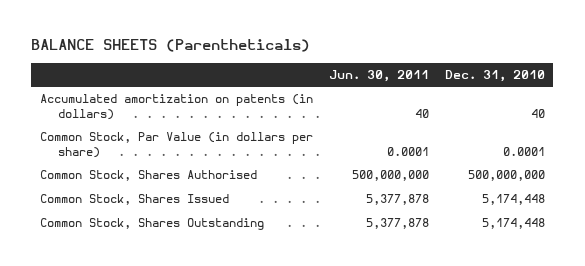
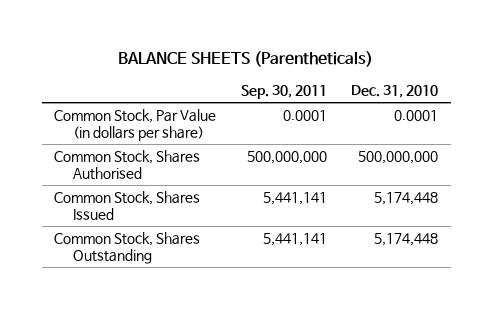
- | Jun. 30, 2011 | Dec. 31, 2010
+ | Sep. 30, 2011 | Dec. 31, 2010
- Accumulated amortization on patents (in dollars) | 40 | 40

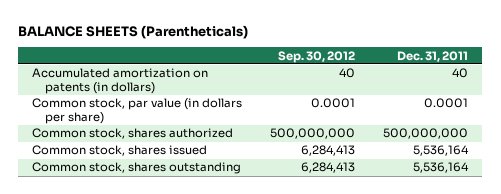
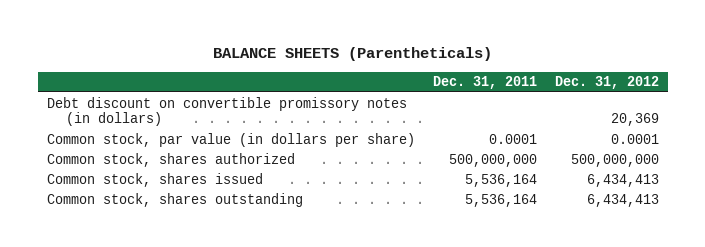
- | Sep. 30, 2012 | Dec. 31, 2011
+ | Dec. 31, 2011 | Dec. 31, 2012
- Accumulated amortization on patents (in dollars) | 40 | 40
+ Debt discount on convertible promissory notes (in dollars) | | 20,369

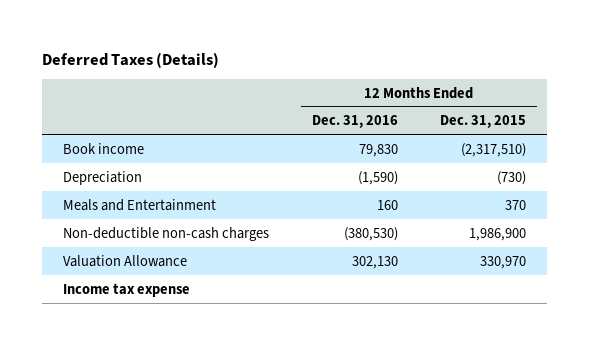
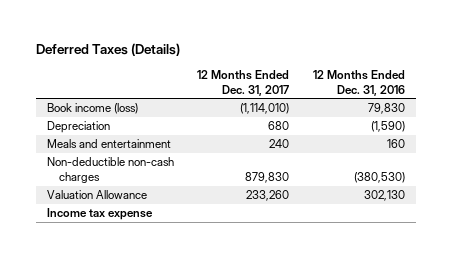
- | 12 Months Ended Dec. 31, 2016 | 12 Months Ended Dec. 31, 2015
+ | 12 Months Ended Dec. 31, 2017 | 12 Months Ended Dec. 31, 2016
- Book income | 79,830 | (2,317,510)
+ Book income (loss) | (1,114,010) | 79,830
- Meals and Entertainment | 160 | 370
+ Meals and entertainment | 240 | 160

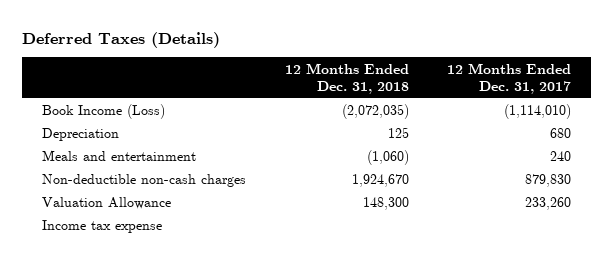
- | 12 Months Ended Dec. 31, 2017 | 12 Months Ended Dec. 31, 2016
+ | 12 Months Ended Dec. 31, 2018 | 12 Months Ended Dec. 31, 2017
- Book income (loss) | (1,114,010) | 79,830
+ Book Income (Loss) | (2,072,035) | (1,114,010)

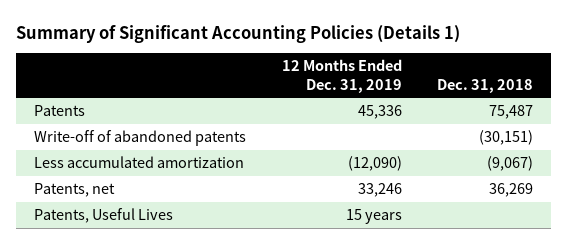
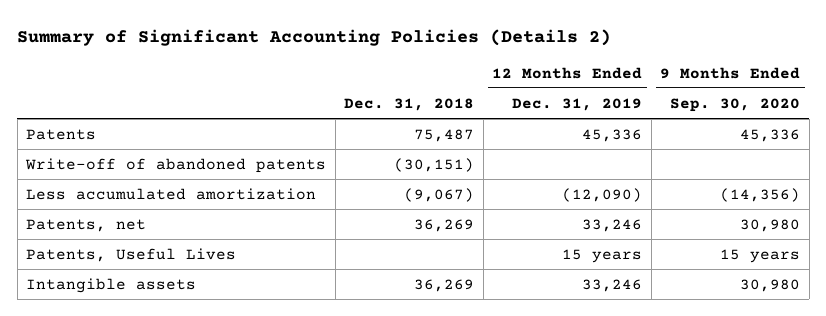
- Summary of Significant Accounting Policies (Details 1)
+ Summary of Significant Accounting Policies (Details 2)
- | 12 Months Ended Dec. 31, 2019 | Dec. 31, 2018
+ | Dec. 31, 2018 | 12 Months Ended Dec. 31, 2019 | 9 Months Ended Sep. 30, 2020
+ Intangible assets | 36,269 | 33,246 | 30,980

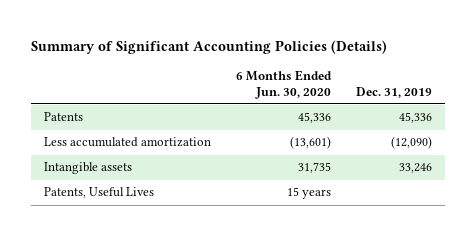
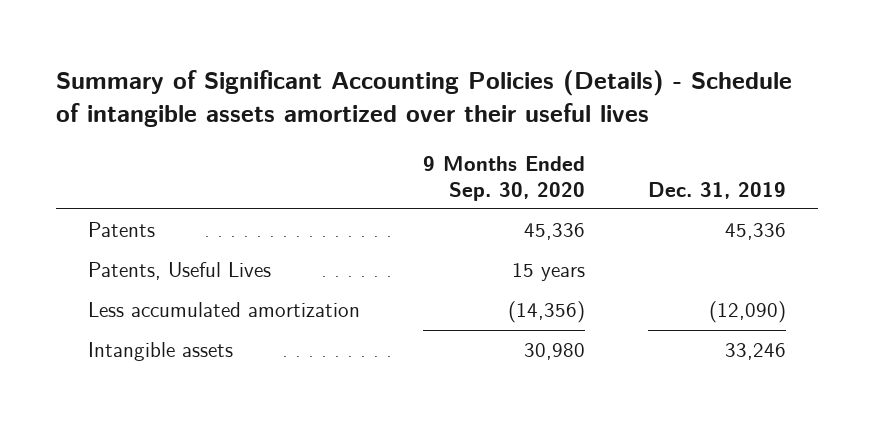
- Summary of Significant Accounting Policies (Details)
+ Summary of Significant Accounting Policies (Details) - Schedule of intangible assets amortized over their useful lives
- | 6 Months Ended Jun. 30, 2020 | Dec. 31, 2019
+ | 9 Months Ended Sep. 30, 2020 | Dec. 31, 2019
moved up: Patents, Useful Lives | 15 years |

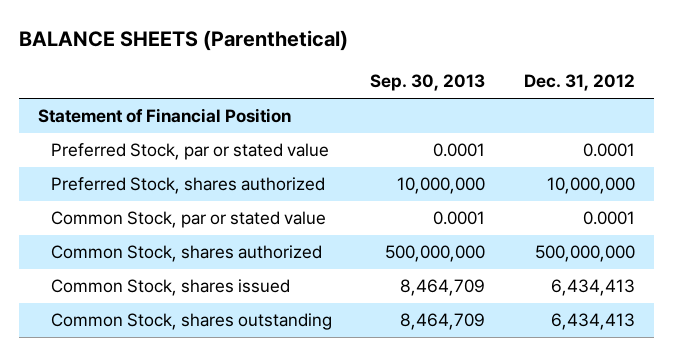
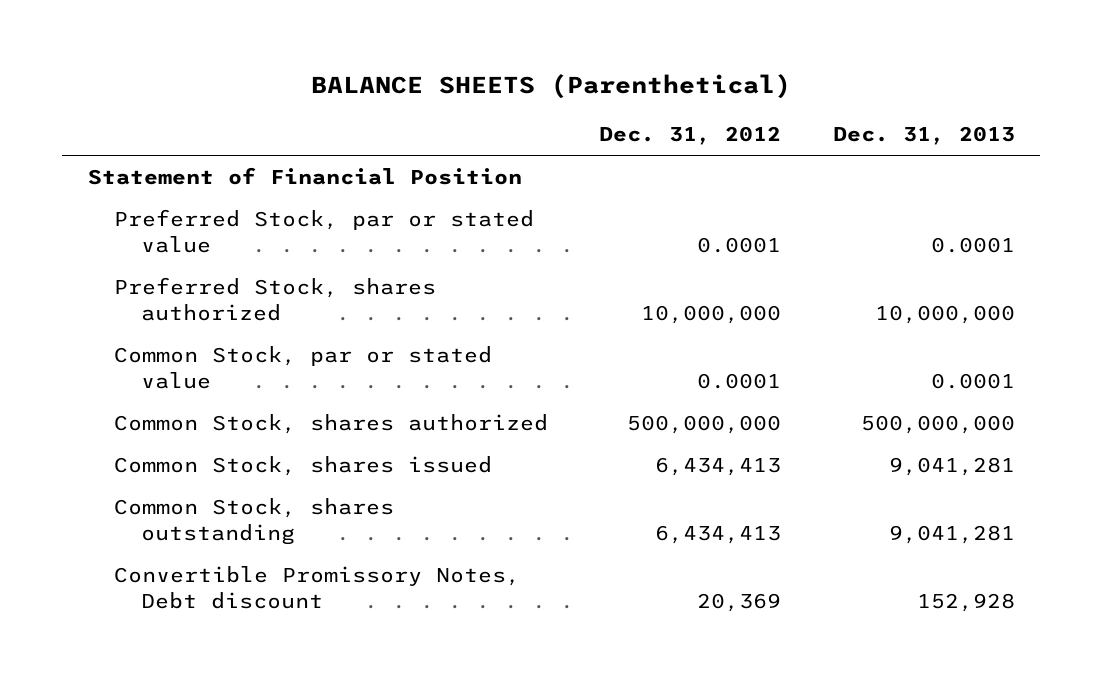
- | Sep. 30, 2013 | Dec. 31, 2012
+ | Dec. 31, 2012 | Dec. 31, 2013
+ Convertible Promissory Notes, Debt discount | 20,369 | 152,928

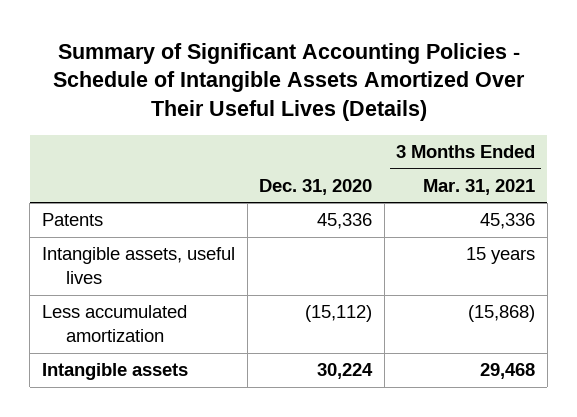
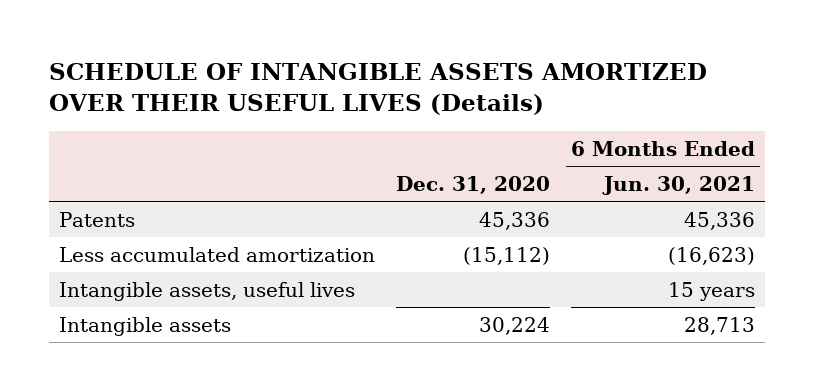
- Summary of Significant Accounting Policies - Schedule of Intangible Assets Amortized Over Their Useful Lives (Details)
+ SCHEDULE OF INTANGIBLE ASSETS AMORTIZED OVER THEIR USEFUL LIVES (Details)
- | Dec. 31, 2020 | 3 Months Ended Mar. 31, 2021
+ | Dec. 31, 2020 | 6 Months Ended Jun. 30, 2021
moved down: Intangible assets, useful lives | | 15 years

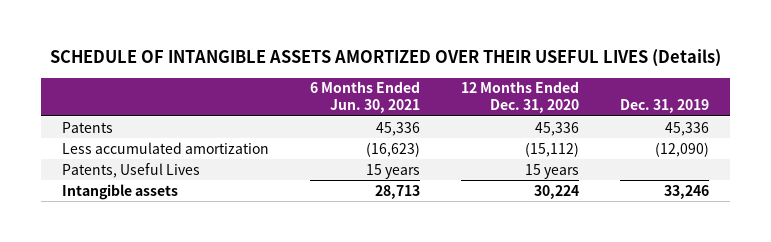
- | Dec. 31, 2020 | 6 Months Ended Jun. 30, 2021
+ | 6 Months Ended Jun. 30, 2021 | 12 Months Ended Dec. 31, 2020 | Dec. 31, 2019
- Intangible assets, useful lives | | 15 years
+ Patents, Useful Lives | 15 years | 15 years |

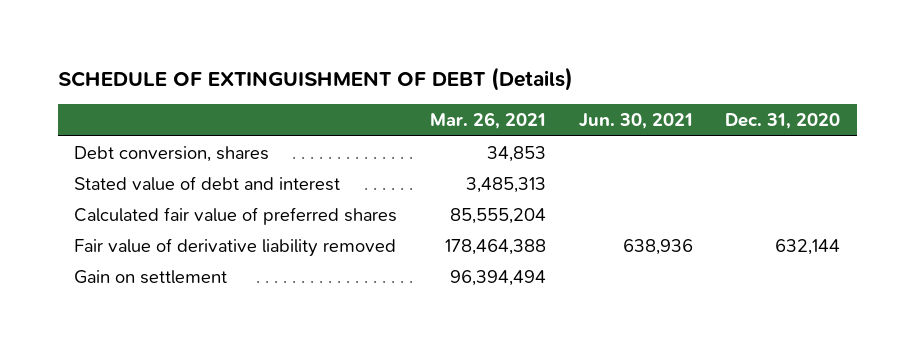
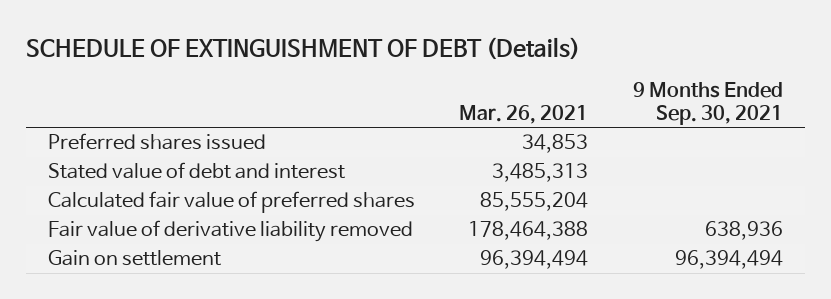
- | Mar. 26, 2021 | Jun. 30, 2021 | Dec. 31, 2020
+ | Mar. 26, 2021 | 9 Months Ended Sep. 30, 2021
- Debt conversion, shares | 34,853 | |
+ Preferred shares issued | 34,853 |

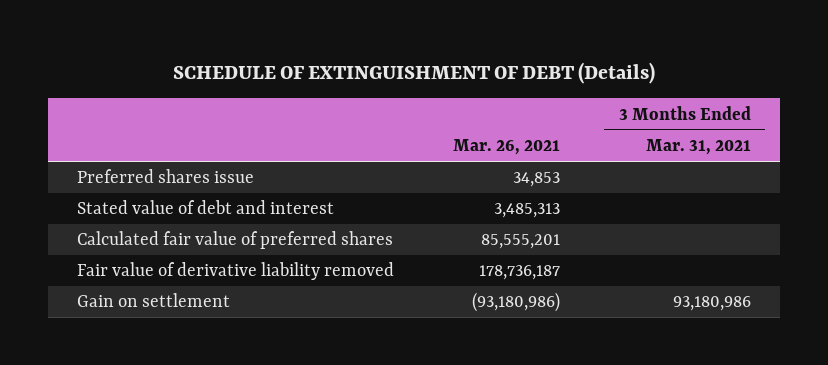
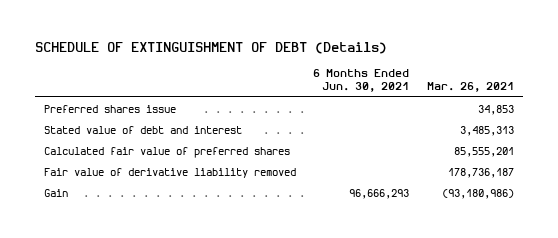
- | Mar. 26, 2021 | 3 Months Ended Mar. 31, 2021
+ | 6 Months Ended Jun. 30, 2021 | Mar. 26, 2021
- Gain on settlement | (93,180,986) | 93,180,986
+ Gain | 96,666,293 | (93,180,986)

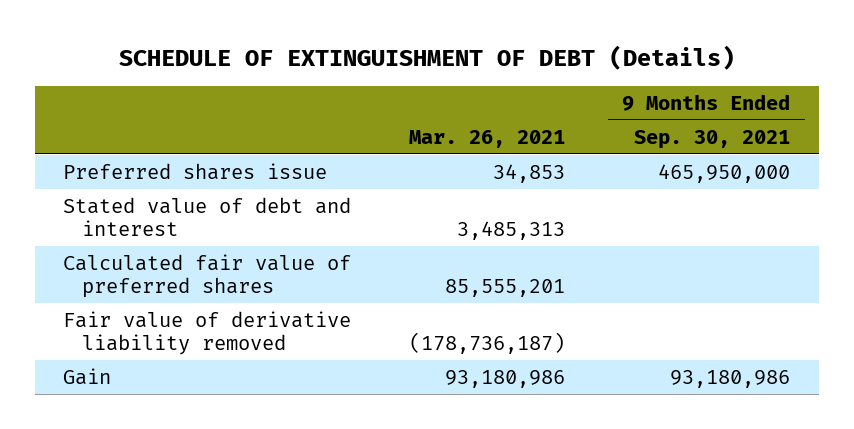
- | 6 Months Ended Jun. 30, 2021 | Mar. 26, 2021
+ | Mar. 26, 2021 | 9 Months Ended Sep. 30, 2021
- Fair value of derivative liability removed | | 178,736,187
- Gain | 96,666,293 | (93,180,986)
+ Fair value of derivative liability removed | (178,736,187) |
+ Gain | 93,180,986 | 93,180,986

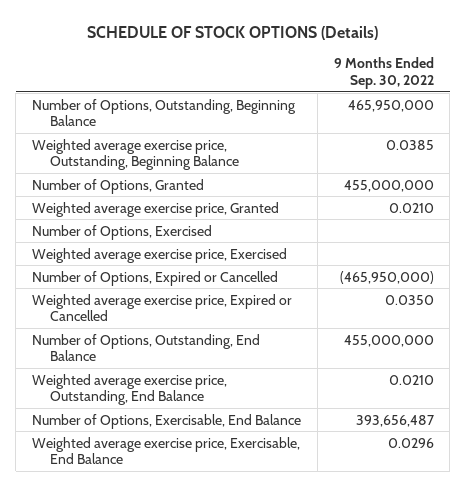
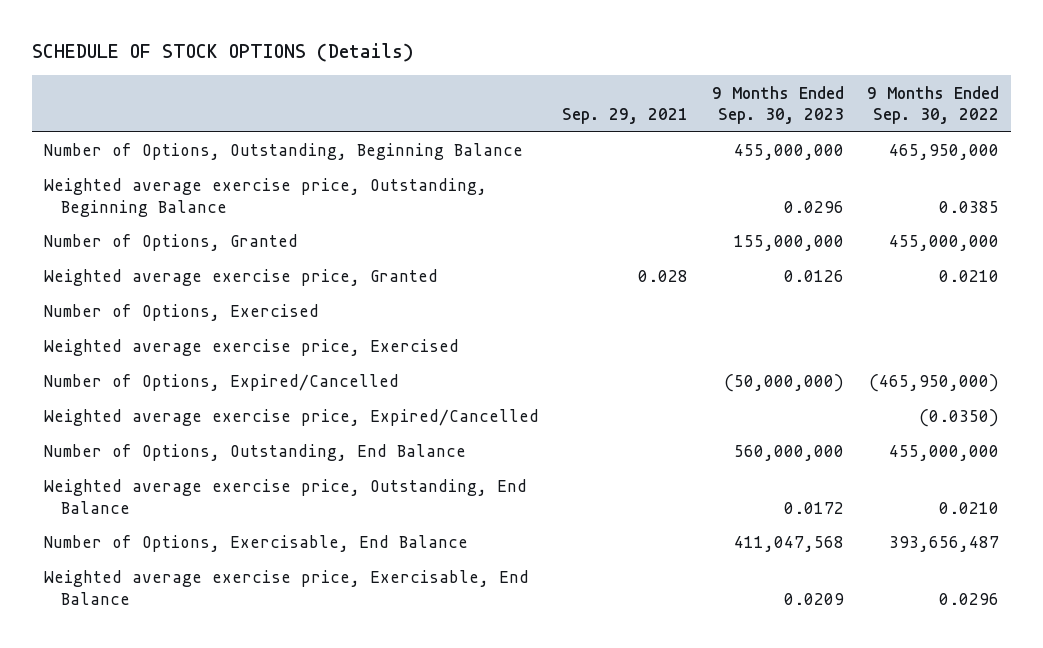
- | 9 Months Ended Sep. 30, 2022
+ | Sep. 29, 2021 | 9 Months Ended Sep. 30, 2023 | 9 Months Ended Sep. 30, 2022
- Number of Options, Expired or Cancelled | (465,950,000)
- Weighted average exercise price, Expired or Cancelled | 0.0350
+ Number of Options, Expired/Cancelled | | (50,000,000) | (465,950,000)
+ Weighted average exercise price, Expired/Cancelled | | | (0.0350)

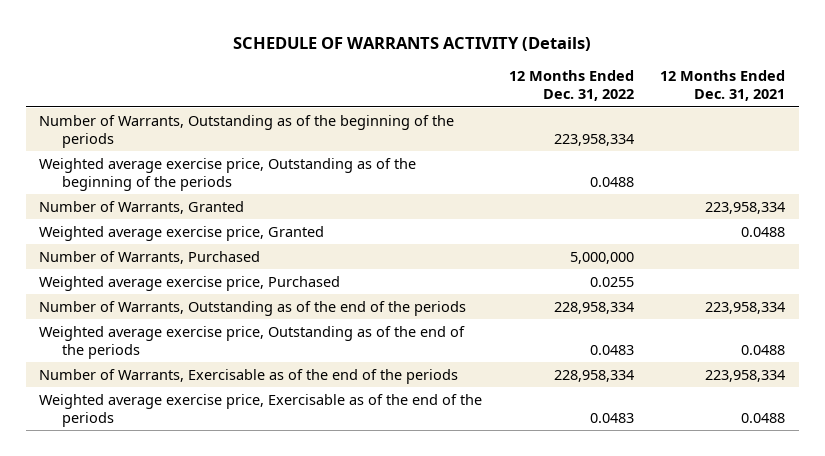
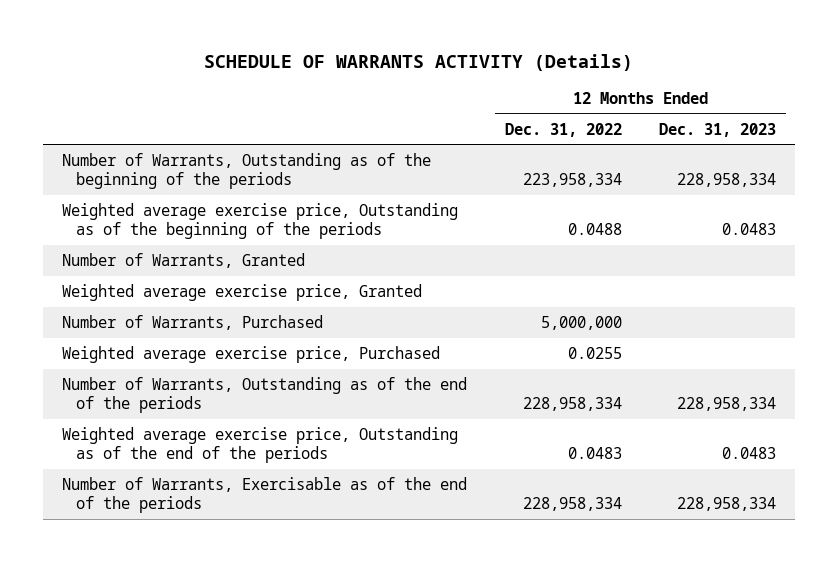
- | 12 Months Ended Dec. 31, 2022 | 12 Months Ended Dec. 31, 2021
+ | 12 Months Ended Dec. 31, 2022 | 12 Months Ended Dec. 31, 2023
- Weighted average exercise price, Exercisable as of the end of the periods | 0.0483 | 0.0488

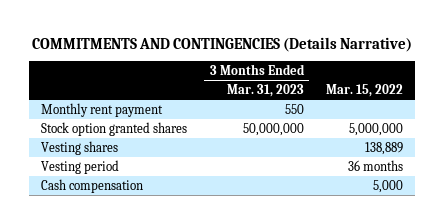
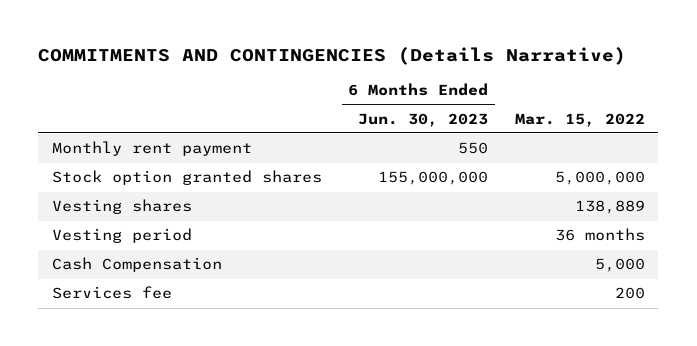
- | 3 Months Ended Mar. 31, 2023 | Mar. 15, 2022
+ | 6 Months Ended Jun. 30, 2023 | Mar. 15, 2022
- Cash compensation | | 5,000
+ Cash Compensation | | 5,000
+ Services fee | | 200

